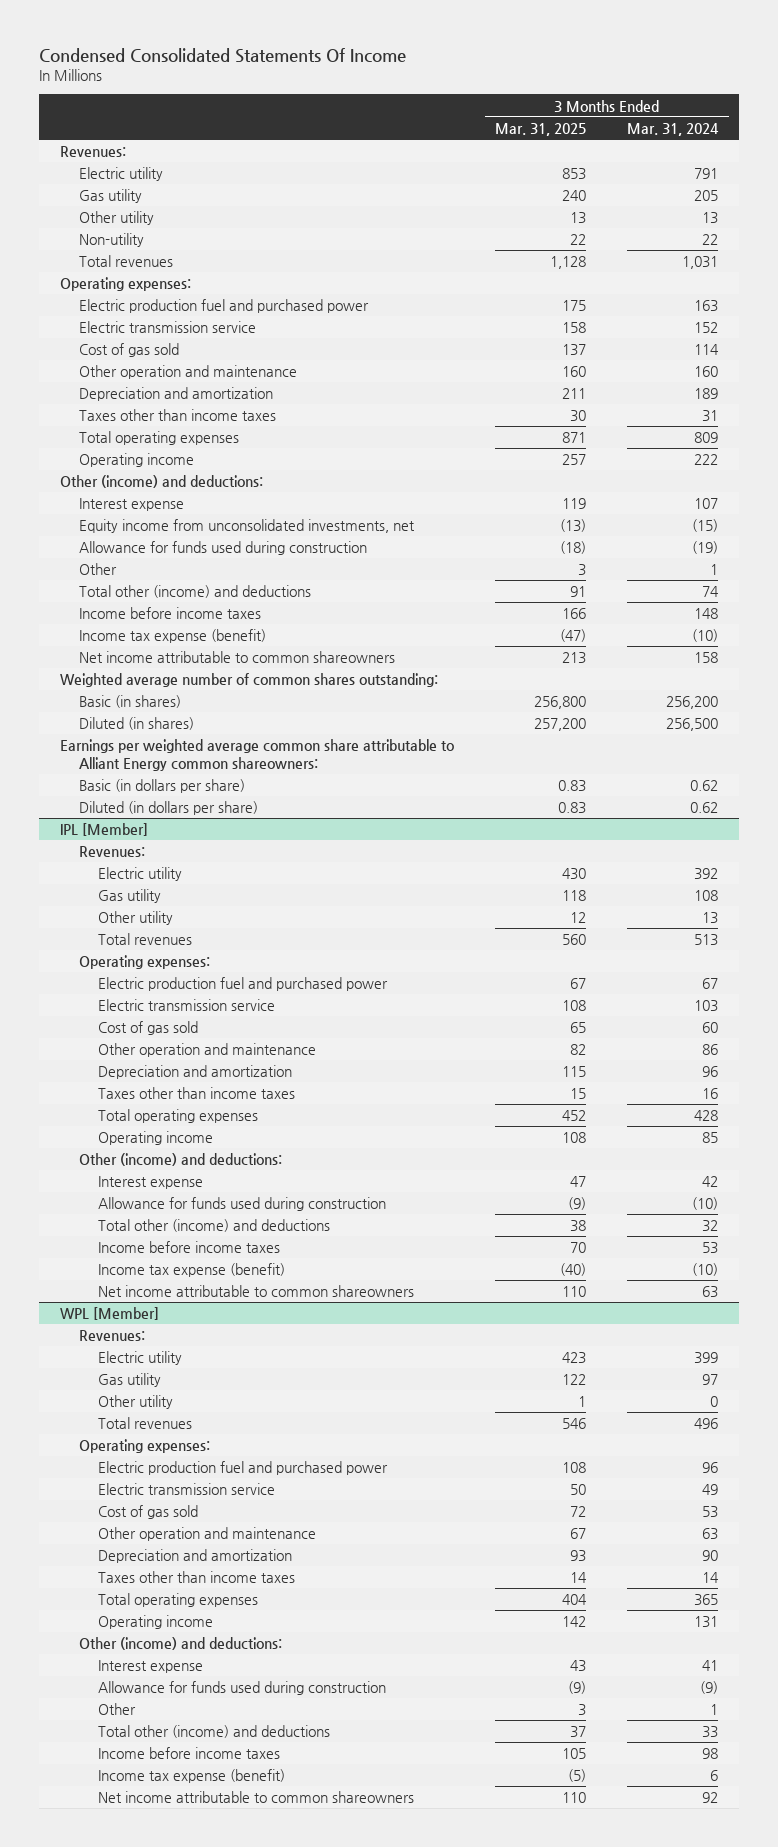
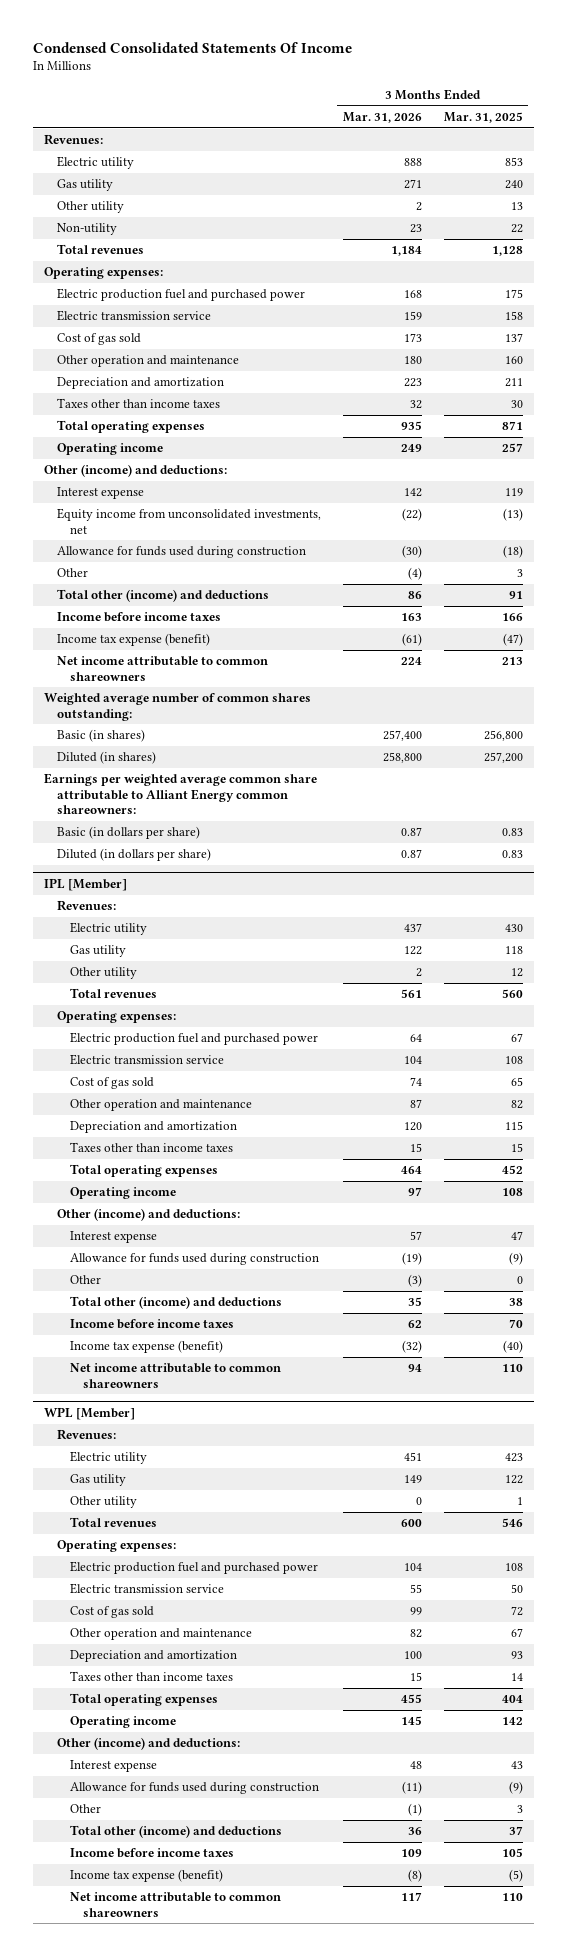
- | 3 Months Ended Mar. 31, 2025 | 3 Months Ended Mar. 31, 2024
+ | 3 Months Ended Mar. 31, 2026 | 3 Months Ended Mar. 31, 2025
@ IPL [Member]
+ Other | (3) | 0

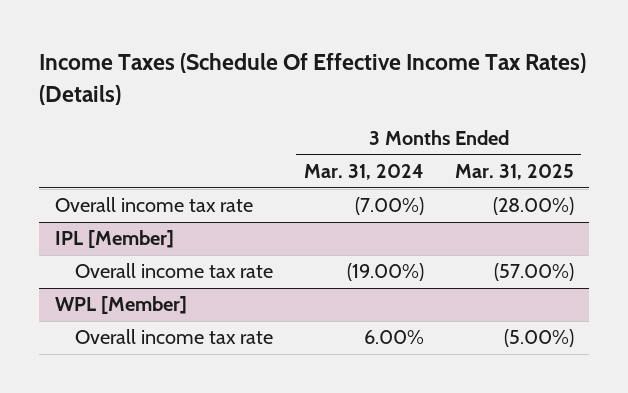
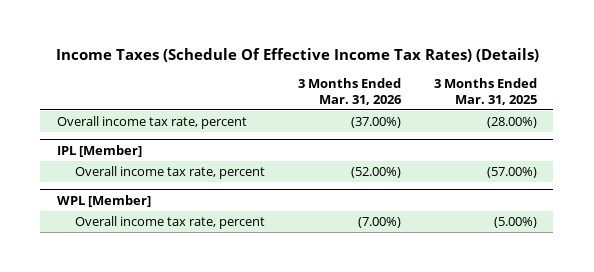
- | 3 Months Ended Mar. 31, 2024 | 3 Months Ended Mar. 31, 2025
+ | 3 Months Ended Mar. 31, 2026 | 3 Months Ended Mar. 31, 2025
- Overall income tax rate | (7.00%) | (28.00%)
+ Overall income tax rate, percent | (37.00%) | (28.00%)
@ IPL [Member]
- Overall income tax rate | (19.00%) | (57.00%)
+ Overall income tax rate, percent | (52.00%) | (57.00%)
@ WPL [Member]
- Overall income tax rate | 6.00% | (5.00%)
+ Overall income tax rate, percent | (7.00%) | (5.00%)

